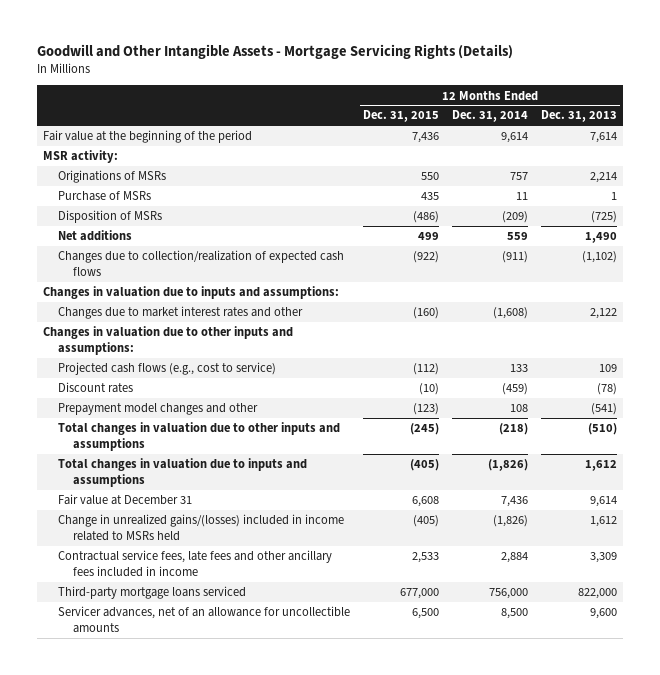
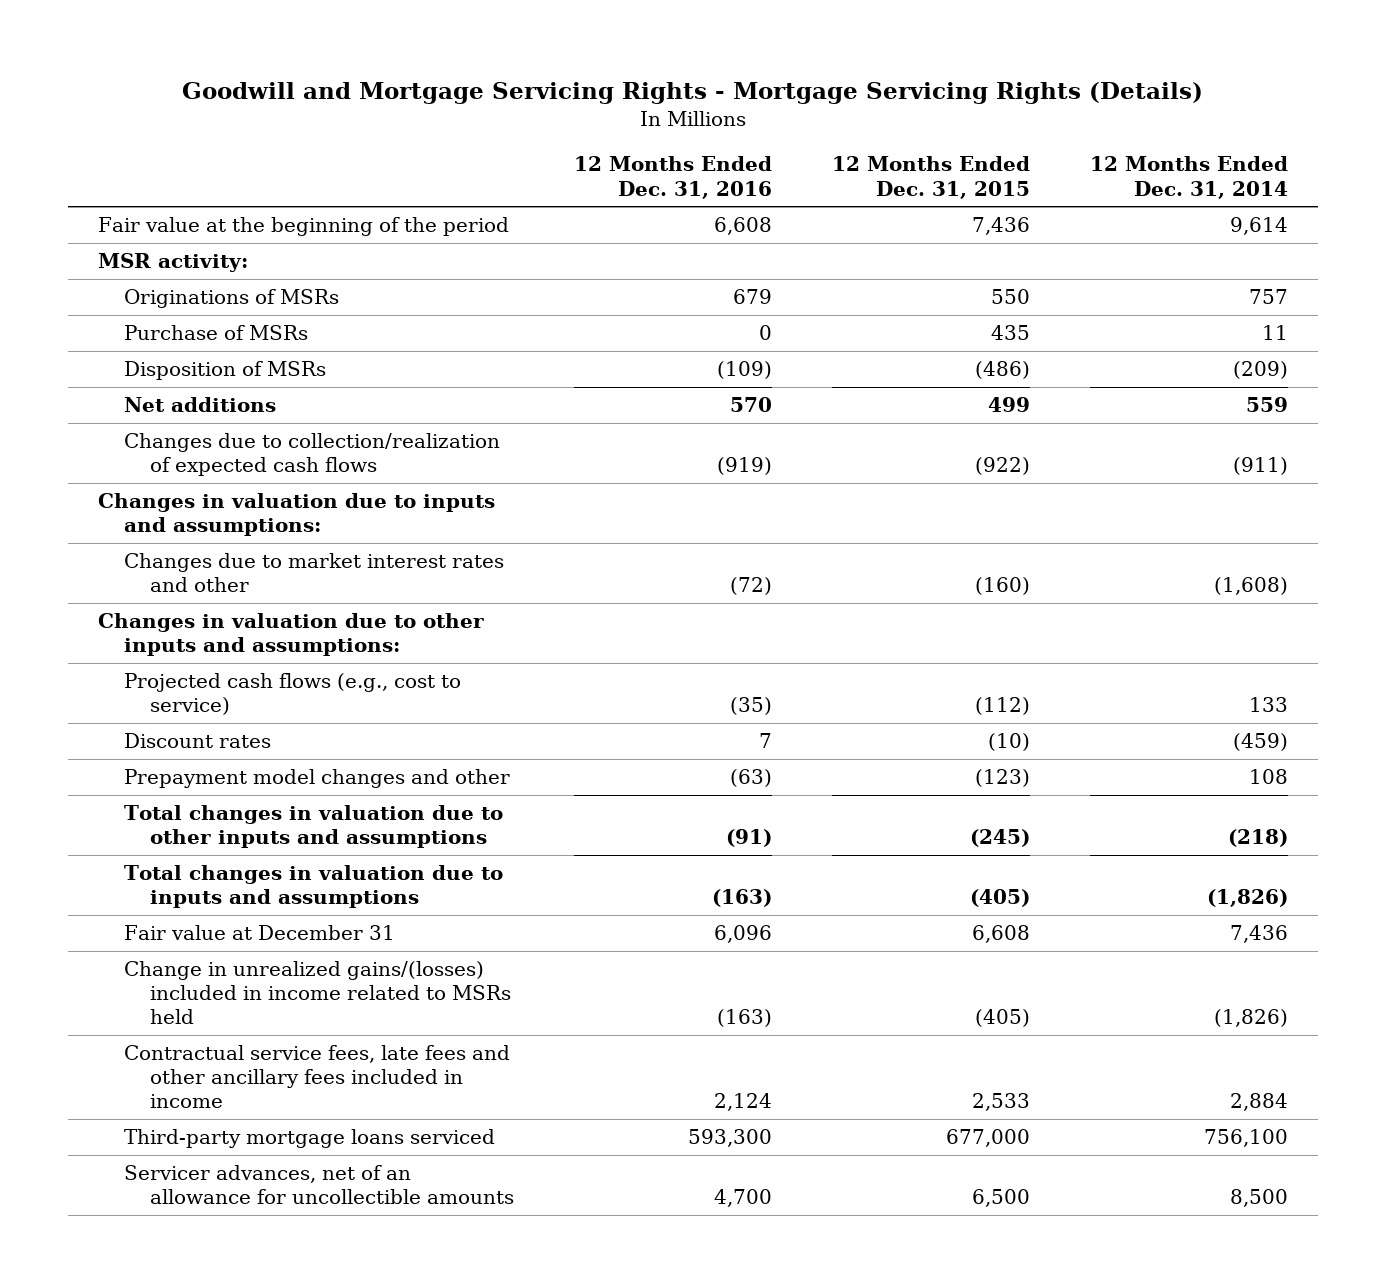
- Goodwill and Other Intangible Assets - Mortgage Servicing Rights (Details)
+ Goodwill and Mortgage Servicing Rights - Mortgage Servicing Rights (Details)
- | 12 Months Ended Dec. 31, 2015 | 12 Months Ended Dec. 31, 2014 | 12 Months Ended Dec. 31, 2013
+ | 12 Months Ended Dec. 31, 2016 | 12 Months Ended Dec. 31, 2015 | 12 Months Ended Dec. 31, 2014
- Third-party mortgage loans serviced | 677,000 | 756,000 | 822,000
+ Third-party mortgage loans serviced | 593,300 | 677,000 | 756,100

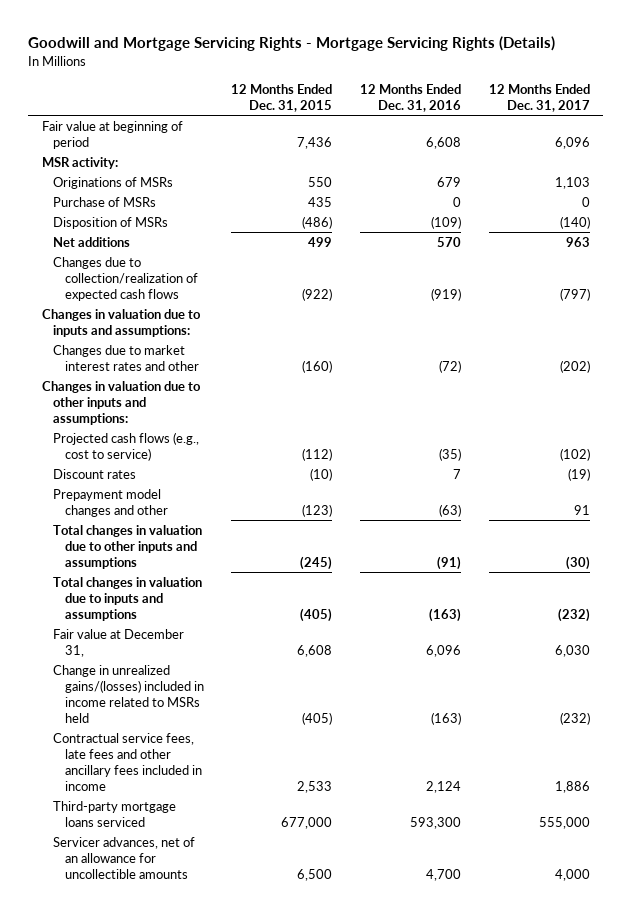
- | 12 Months Ended Dec. 31, 2016 | 12 Months Ended Dec. 31, 2015 | 12 Months Ended Dec. 31, 2014
+ | 12 Months Ended Dec. 31, 2015 | 12 Months Ended Dec. 31, 2016 | 12 Months Ended Dec. 31, 2017
- Fair value at the beginning of the period | 6,608 | 7,436 | 9,614
+ Fair value at beginning of period | 7,436 | 6,608 | 6,096
- Fair value at December 31 | 6,096 | 6,608 | 7,436
+ Fair value at December 31, | 6,608 | 6,096 | 6,030

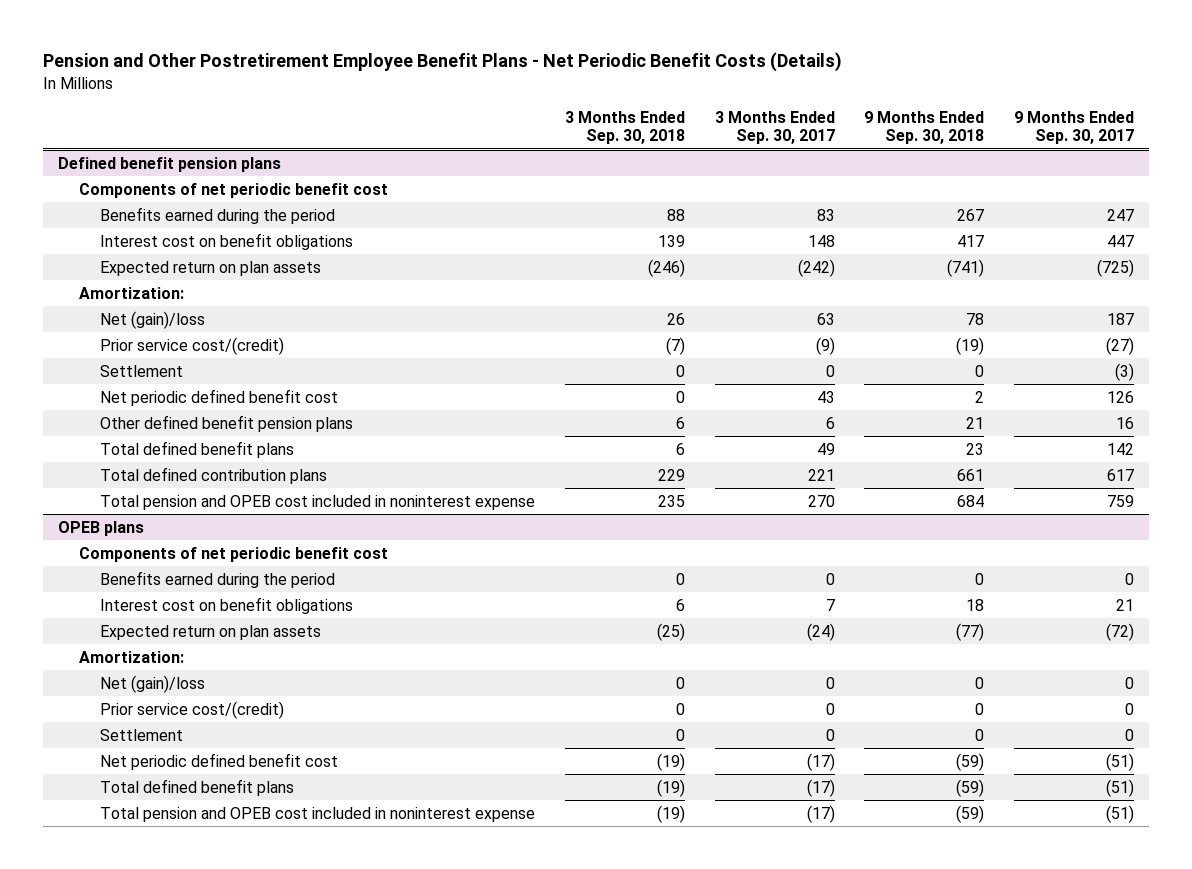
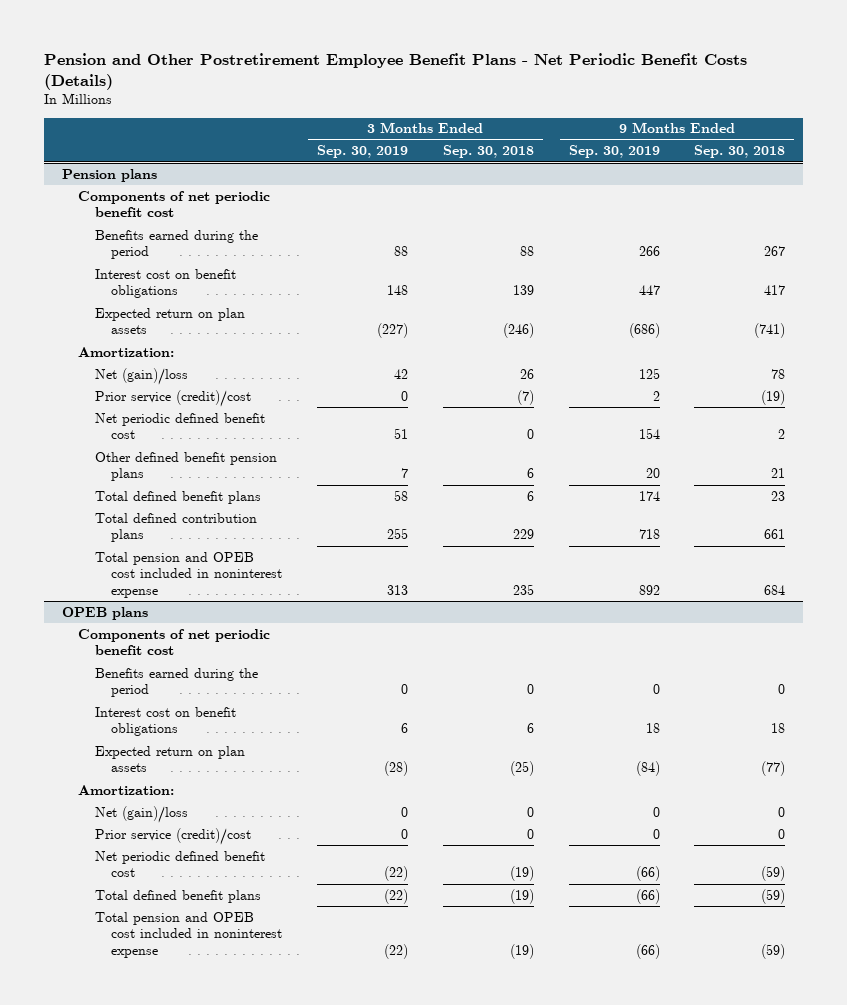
- | 3 Months Ended Sep. 30, 2018 | 3 Months Ended Sep. 30, 2017 | 9 Months Ended Sep. 30, 2018 | 9 Months Ended Sep. 30, 2017
+ | 3 Months Ended Sep. 30, 2019 | 3 Months Ended Sep. 30, 2018 | 9 Months Ended Sep. 30, 2019 | 9 Months Ended Sep. 30, 2018
- Defined benefit pension plans
+ Pension plans
- Prior service cost/(credit) | (7) | (9) | (19) | (27)
- Settlement | 0 | 0 | 0 | (3)
+ Prior service (credit)/cost | 0 | (7) | 2 | (19)
@ OPEB plans
- Prior service cost/(credit) | 0 | 0 | 0 | 0
- Settlement | 0 | 0 | 0 | 0
+ Prior service (credit)/cost | 0 | 0 | 0 | 0

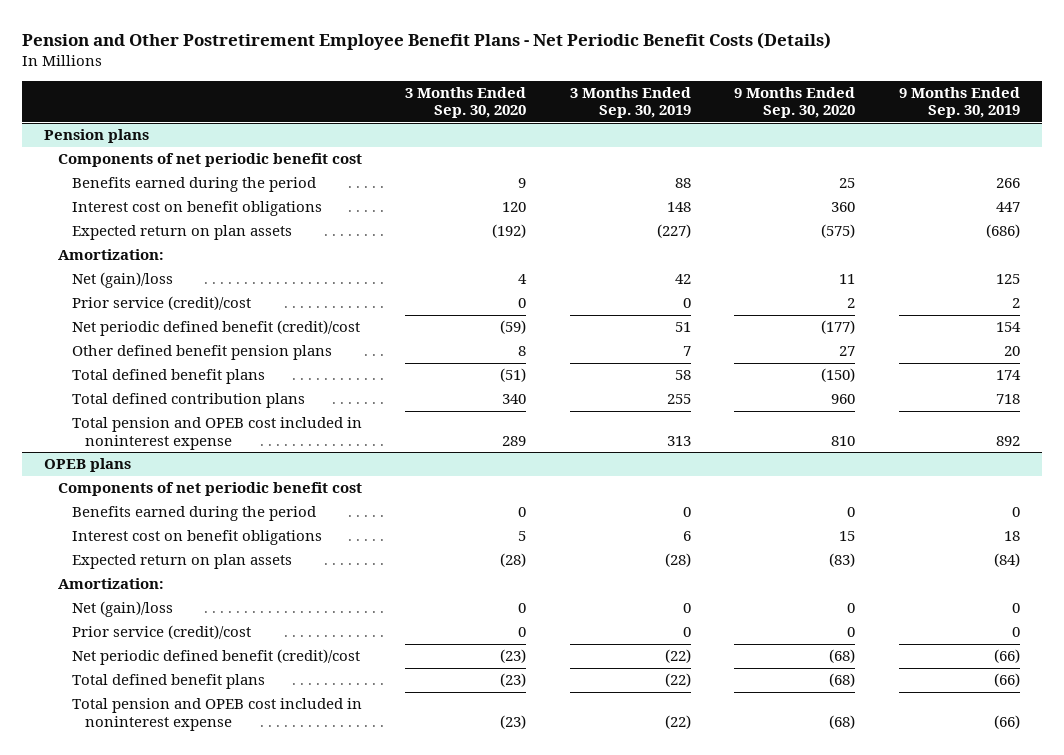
- | 3 Months Ended Sep. 30, 2019 | 3 Months Ended Sep. 30, 2018 | 9 Months Ended Sep. 30, 2019 | 9 Months Ended Sep. 30, 2018
+ | 3 Months Ended Sep. 30, 2020 | 3 Months Ended Sep. 30, 2019 | 9 Months Ended Sep. 30, 2020 | 9 Months Ended Sep. 30, 2019
@ Pension plans
- Net periodic defined benefit cost | 51 | 0 | 154 | 2
+ Net periodic defined benefit (credit)/cost | (59) | 51 | (177) | 154
@ OPEB plans
- Net periodic defined benefit cost | (22) | (19) | (66) | (59)
+ Net periodic defined benefit (credit)/cost | (23) | (22) | (68) | (66)

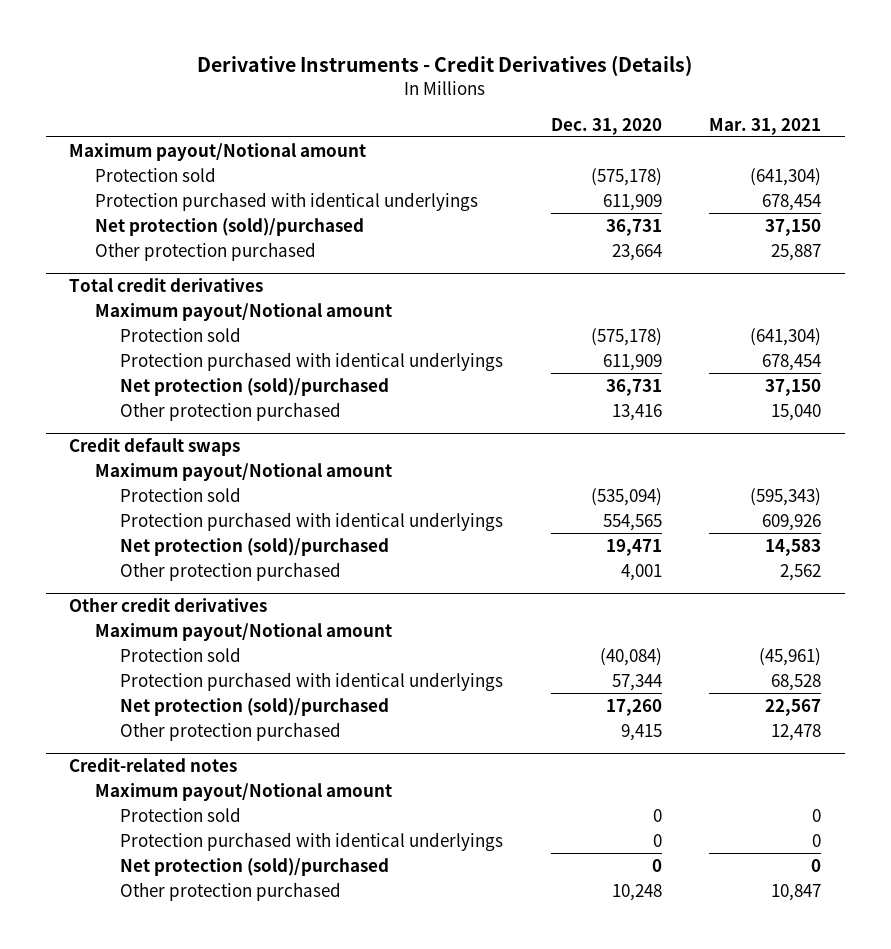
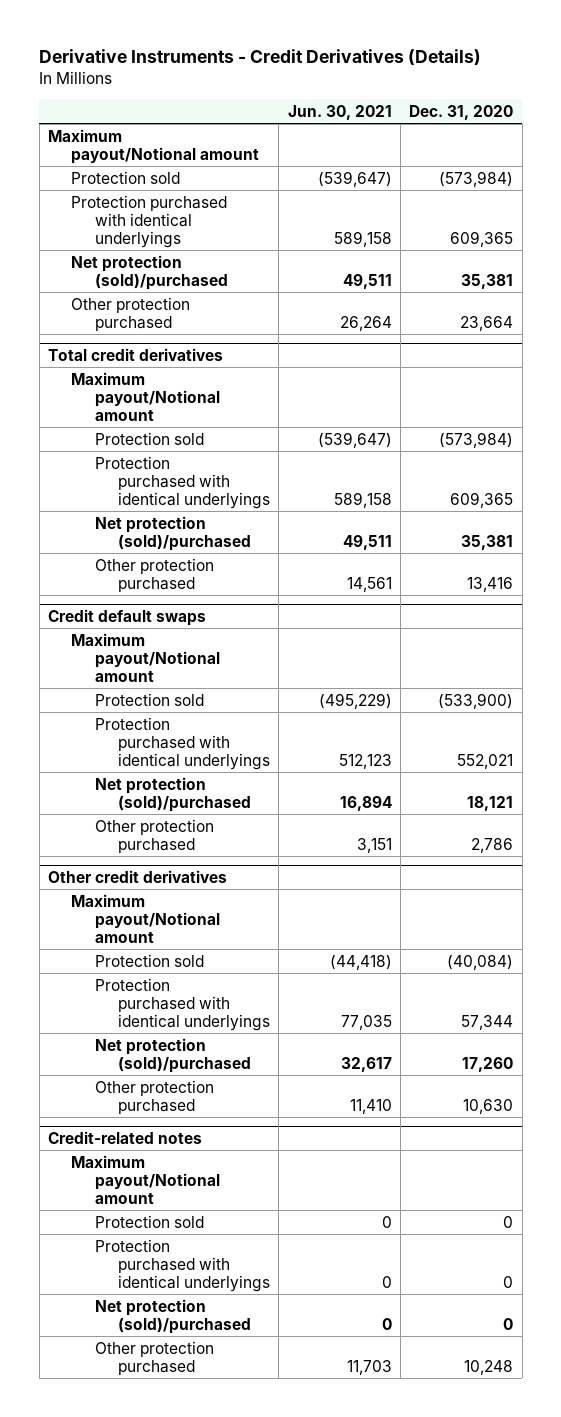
- | Dec. 31, 2020 | Mar. 31, 2021
+ | Jun. 30, 2021 | Dec. 31, 2020
- Protection sold | (575,178) | (641,304)
- Protection purchased with identical underlyings | 611,909 | 678,454
- Net protection (sold)/purchased | 36,731 | 37,150
+ Protection sold | (539,647) | (573,984)
+ Protection purchased with identical underlyings | 589,158 | 609,365
+ Net protection (sold)/purchased | 49,511 | 35,381
@ Total credit derivatives
- Protection sold | (575,178) | (641,304)
- Protection purchased with identical underlyings | 611,909 | 678,454
- Net protection (sold)/purchased | 36,731 | 37,150
+ Protection sold | (539,647) | (573,984)
+ Protection purchased with identical underlyings | 589,158 | 609,365
+ Net protection (sold)/purchased | 49,511 | 35,381
@ Credit default swaps
- Protection sold | (535,094) | (595,343)
- Protection purchased with identical underlyings | 554,565 | 609,926
- Net protection (sold)/purchased | 19,471 | 14,583
- Other protection purchased | 4,001 | 2,562
+ Protection sold | (495,229) | (533,900)
+ Protection purchased with identical underlyings | 512,123 | 552,021
+ Net protection (sold)/purchased | 16,894 | 18,121
+ Other protection purchased | 3,151 | 2,786
@ Other credit derivatives
- Other protection purchased | 9,415 | 12,478
+ Other protection purchased | 11,410 | 10,630

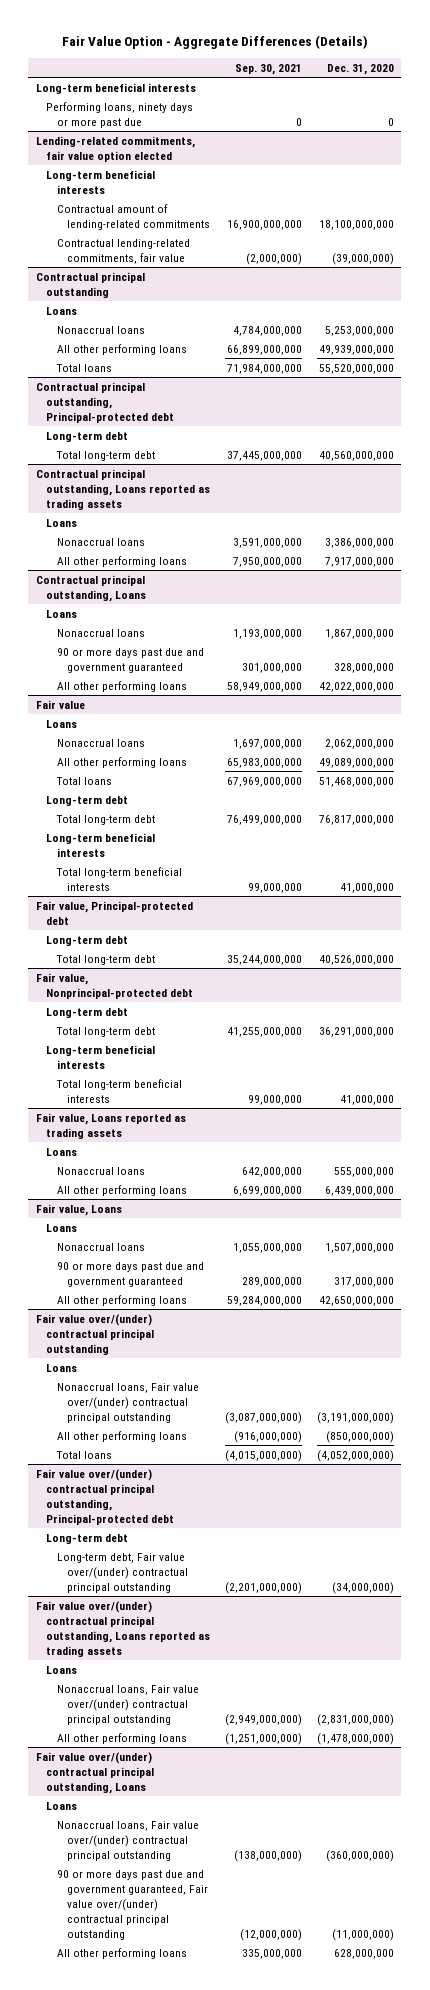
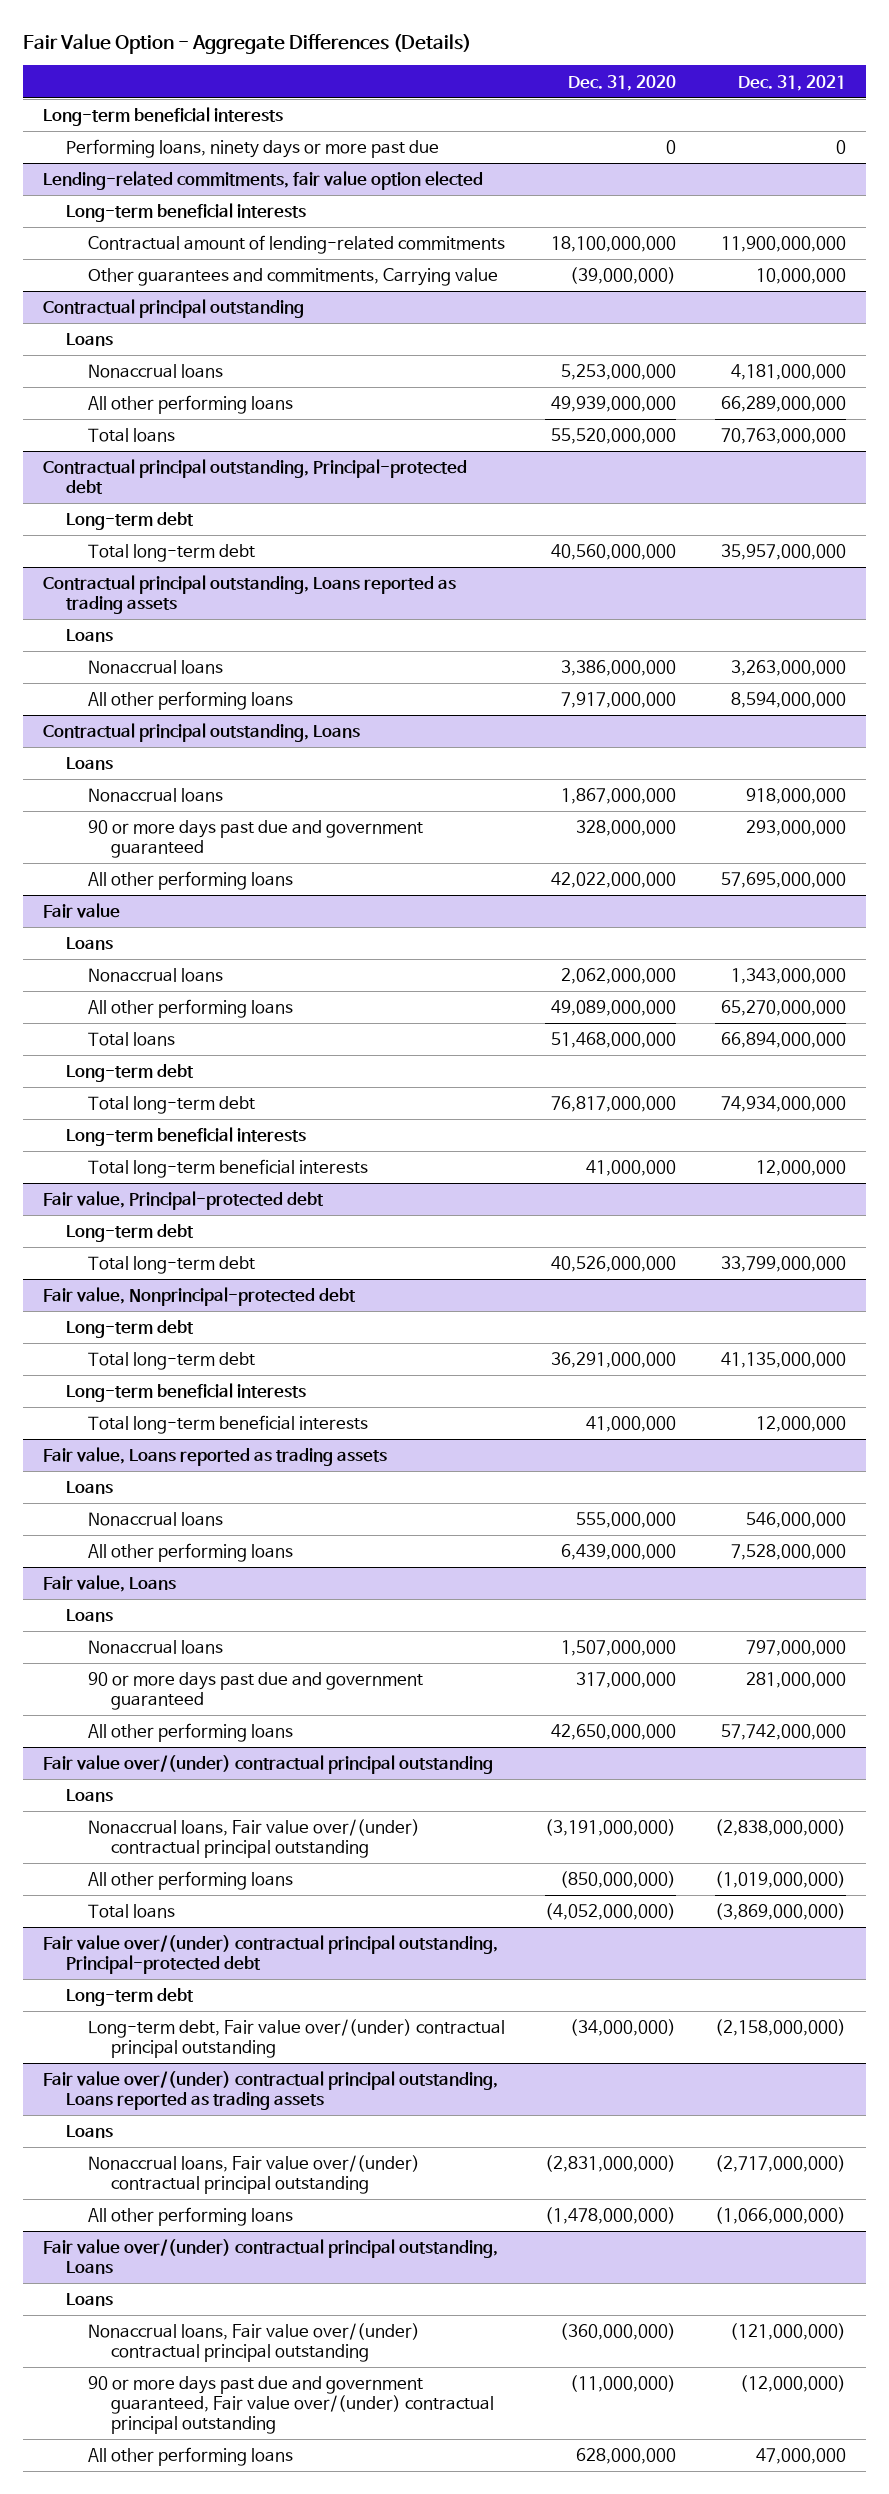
- | Sep. 30, 2021 | Dec. 31, 2020
+ | Dec. 31, 2020 | Dec. 31, 2021
@ Lending-related commitments, fair value option elected
- Contractual lending-related commitments, fair value | (2,000,000) | (39,000,000)
+ Other guarantees and commitments, Carrying value | (39,000,000) | 10,000,000

